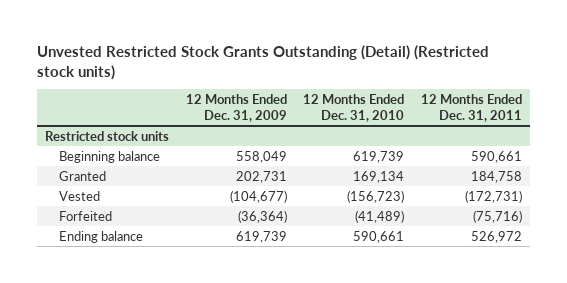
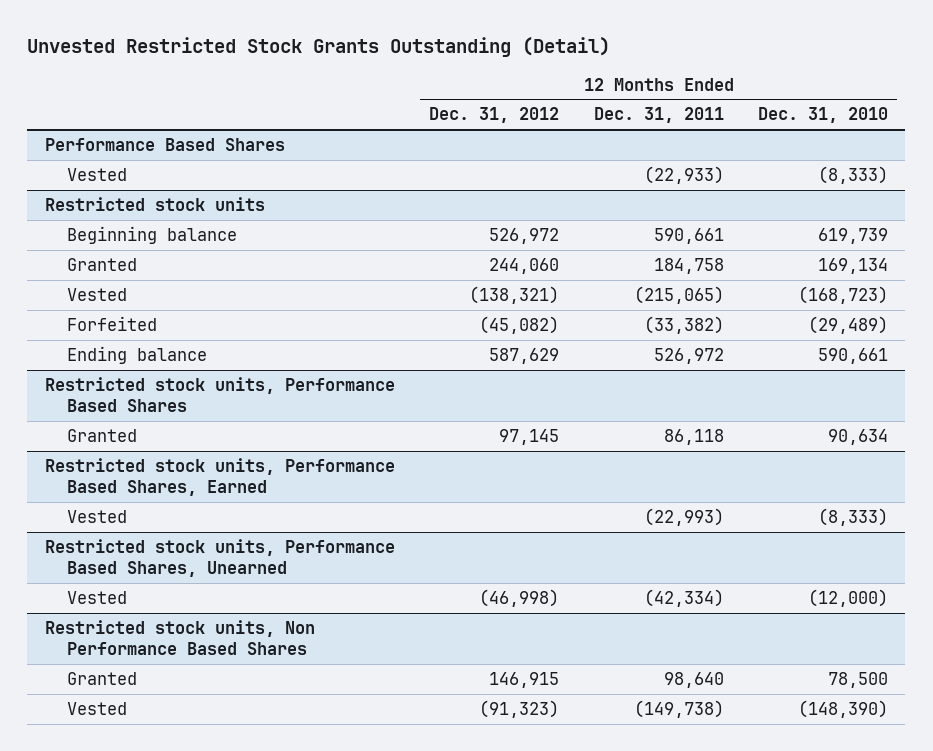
- Unvested Restricted Stock Grants Outstanding (Detail) (Restricted stock units)
+ Unvested Restricted Stock Grants Outstanding (Detail)
- | 12 Months Ended Dec. 31, 2009 | 12 Months Ended Dec. 31, 2010 | 12 Months Ended Dec. 31, 2011
+ | 12 Months Ended Dec. 31, 2012 | 12 Months Ended Dec. 31, 2011 | 12 Months Ended Dec. 31, 2010
+ Performance Based Shares
+ Vested | | (22,933) | (8,333)
@ Restricted stock units
- Vested | (104,677) | (156,723) | (172,731)
- Forfeited | (36,364) | (41,489) | (75,716)
+ Vested | (138,321) | (215,065) | (168,723)
+ Forfeited | (45,082) | (33,382) | (29,489)
+ Restricted stock units, Performance Based Shares
+ Granted | 97,145 | 86,118 | 90,634
+ Restricted stock units, Performance Based Shares, Earned
+ Vested | | (22,993) | (8,333)
+ Restricted stock units, Performance Based Shares, Unearned
+ Vested | (46,998) | (42,334) | (12,000)
+ Restricted stock units, Non Performance Based Shares
+ Granted | 146,915 | 98,640 | 78,500
+ Vested | (91,323) | (149,738) | (148,390)

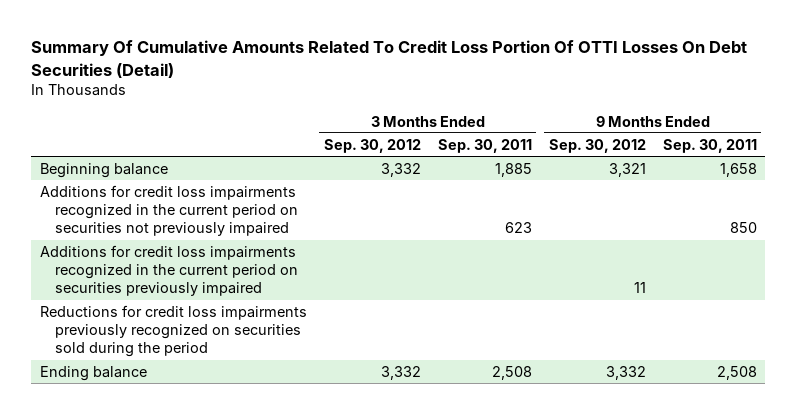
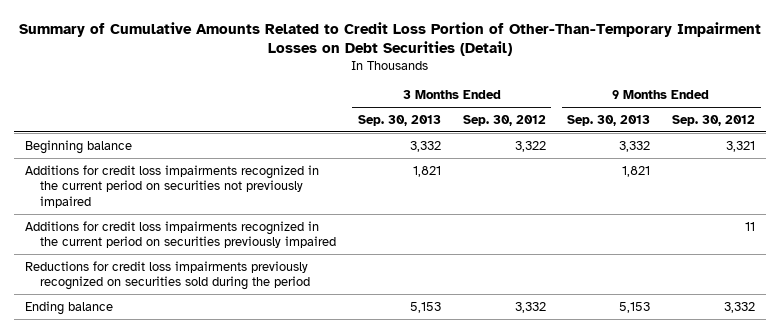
- Summary Of Cumulative Amounts Related To Credit Loss Portion Of OTTI Losses On Debt Securities (Detail)
+ Summary of Cumulative Amounts Related to Credit Loss Portion of Other-Than-Temporary Impairment Losses on Debt Securities (Detail)
- | 3 Months Ended Sep. 30, 2012 | 3 Months Ended Sep. 30, 2011 | 9 Months Ended Sep. 30, 2012 | 9 Months Ended Sep. 30, 2011
+ | 3 Months Ended Sep. 30, 2013 | 3 Months Ended Sep. 30, 2012 | 9 Months Ended Sep. 30, 2013 | 9 Months Ended Sep. 30, 2012
- Beginning balance | 3,332 | 1,885 | 3,321 | 1,658
+ Beginning balance | 3,332 | 3,322 | 3,332 | 3,321

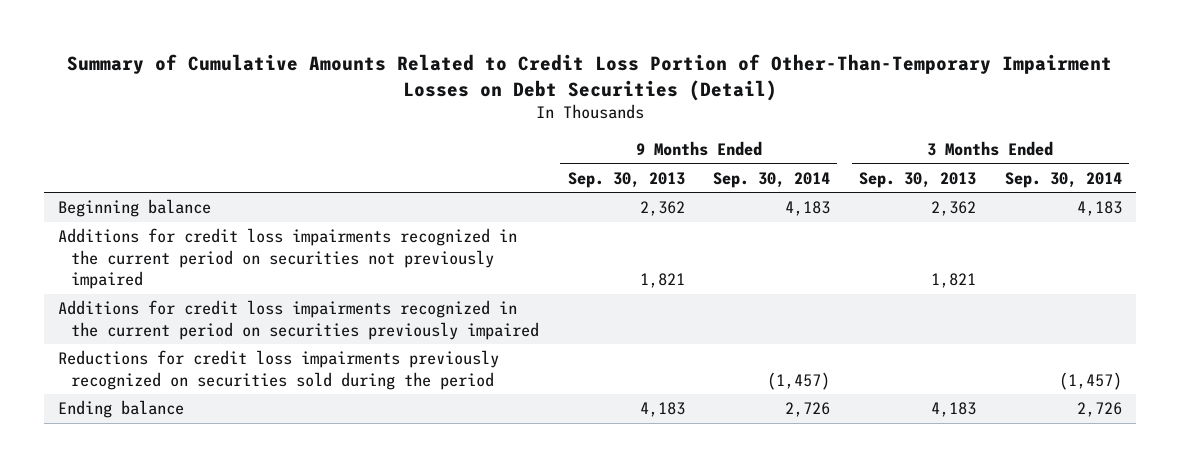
- | 3 Months Ended Sep. 30, 2013 | 3 Months Ended Sep. 30, 2012 | 9 Months Ended Sep. 30, 2013 | 9 Months Ended Sep. 30, 2012
+ | 9 Months Ended Sep. 30, 2013 | 9 Months Ended Sep. 30, 2014 | 3 Months Ended Sep. 30, 2013 | 3 Months Ended Sep. 30, 2014
- Beginning balance | 3,332 | 3,322 | 3,332 | 3,321
+ Beginning balance | 2,362 | 4,183 | 2,362 | 4,183
- Ending balance | 5,153 | 3,332 | 5,153 | 3,332
+ Ending balance | 4,183 | 2,726 | 4,183 | 2,726

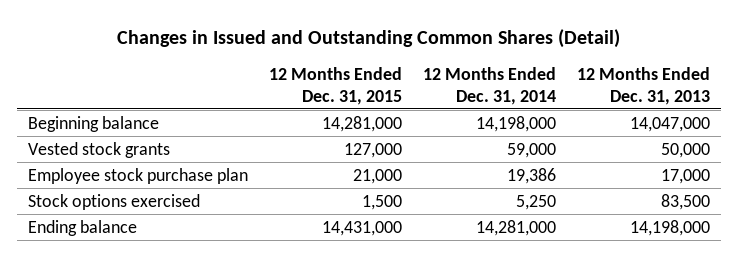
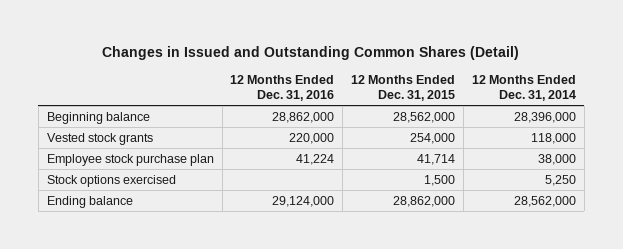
- | 12 Months Ended Dec. 31, 2015 | 12 Months Ended Dec. 31, 2014 | 12 Months Ended Dec. 31, 2013
+ | 12 Months Ended Dec. 31, 2016 | 12 Months Ended Dec. 31, 2015 | 12 Months Ended Dec. 31, 2014
- Beginning balance | 14,281,000 | 14,198,000 | 14,047,000
- Vested stock grants | 127,000 | 59,000 | 50,000
- Employee stock purchase plan | 21,000 | 19,386 | 17,000
+ Beginning balance | 28,862,000 | 28,562,000 | 28,396,000
+ Vested stock grants | 220,000 | 254,000 | 118,000
+ Employee stock purchase plan | 41,224 | 41,714 | 38,000
- Ending balance | 14,431,000 | 14,281,000 | 14,198,000
+ Ending balance | 29,124,000 | 28,862,000 | 28,562,000

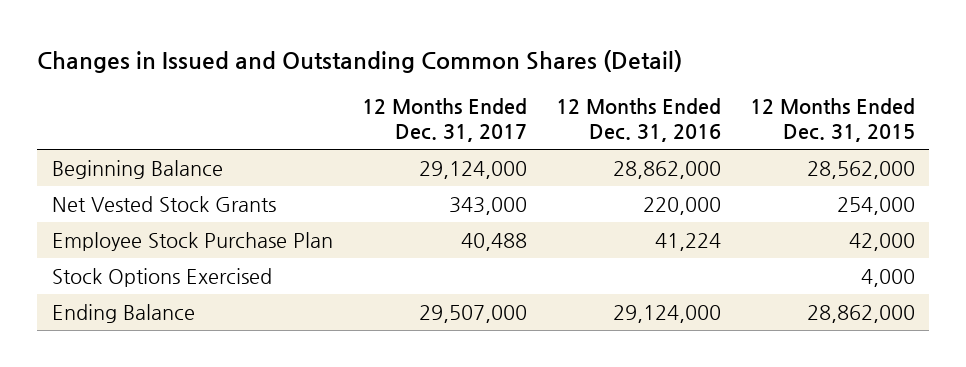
- | 12 Months Ended Dec. 31, 2016 | 12 Months Ended Dec. 31, 2015 | 12 Months Ended Dec. 31, 2014
+ | 12 Months Ended Dec. 31, 2017 | 12 Months Ended Dec. 31, 2016 | 12 Months Ended Dec. 31, 2015
- Beginning balance | 28,862,000 | 28,562,000 | 28,396,000
- Vested stock grants | 220,000 | 254,000 | 118,000
- Employee stock purchase plan | 41,224 | 41,714 | 38,000
- Stock options exercised | | 1,500 | 5,250
- Ending balance | 29,124,000 | 28,862,000 | 28,562,000
+ Beginning Balance | 29,124,000 | 28,862,000 | 28,562,000
+ Net Vested Stock Grants | 343,000 | 220,000 | 254,000
+ Employee Stock Purchase Plan | 40,488 | 41,224 | 42,000
+ Stock Options Exercised | | | 4,000
+ Ending Balance | 29,507,000 | 29,124,000 | 28,862,000

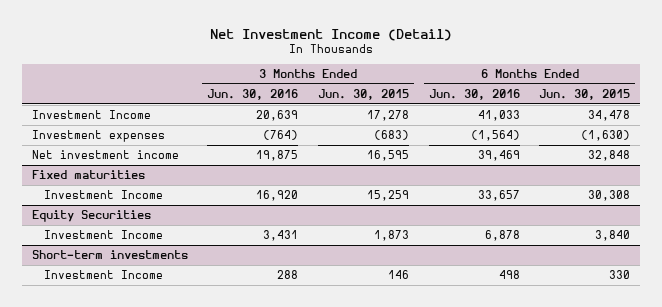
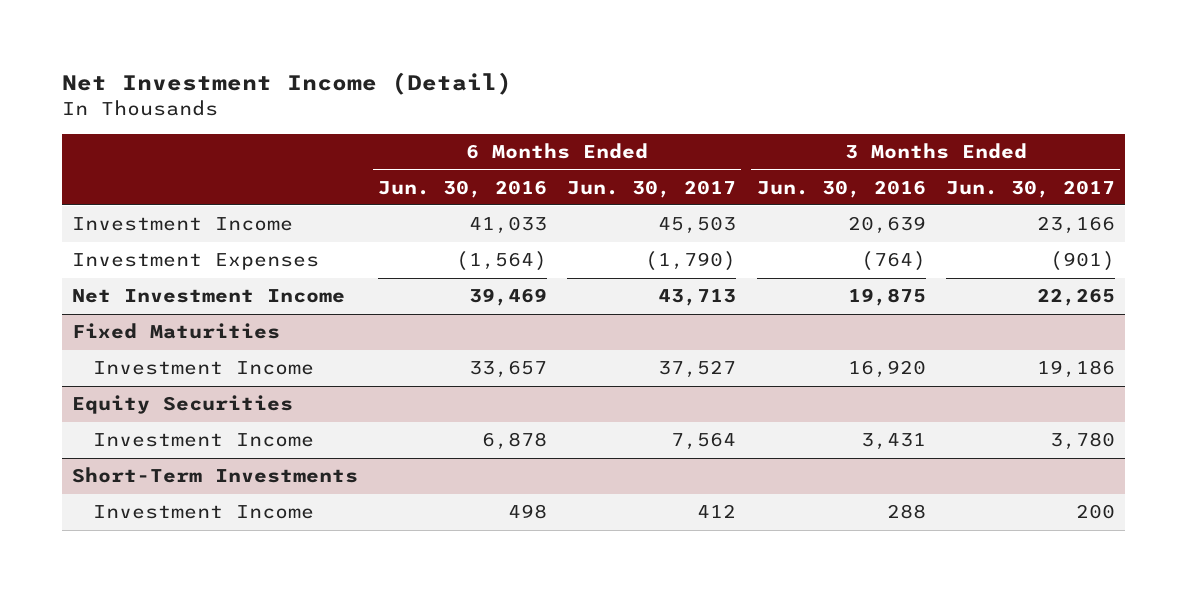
- | 3 Months Ended Jun. 30, 2016 | 3 Months Ended Jun. 30, 2015 | 6 Months Ended Jun. 30, 2016 | 6 Months Ended Jun. 30, 2015
+ | 6 Months Ended Jun. 30, 2016 | 6 Months Ended Jun. 30, 2017 | 3 Months Ended Jun. 30, 2016 | 3 Months Ended Jun. 30, 2017
- Investment expenses | (764) | (683) | (1,564) | (1,630)
- Net investment income | 19,875 | 16,595 | 39,469 | 32,848
- Fixed maturities
+ Investment Expenses | (1,564) | (1,790) | (764) | (901)
+ Net Investment Income | 39,469 | 43,713 | 19,875 | 22,265
+ Fixed Maturities
- Short-term investments
+ Short-Term Investments

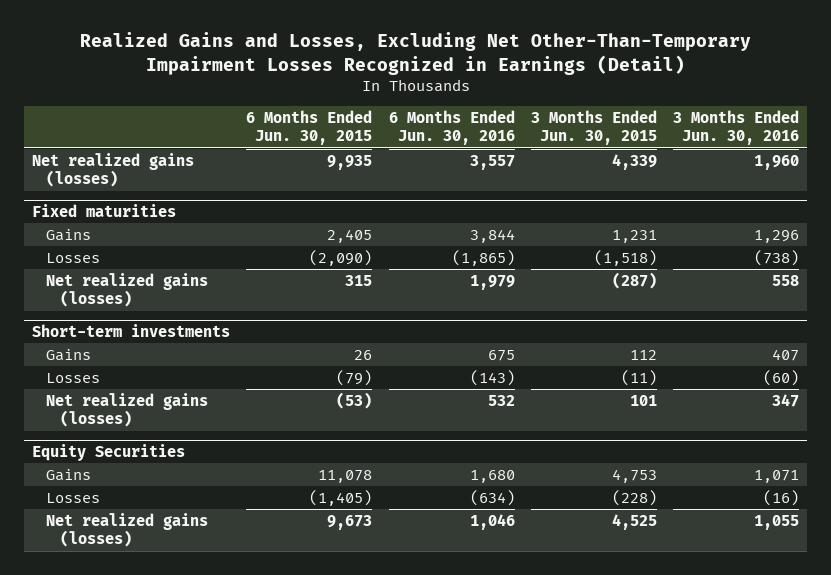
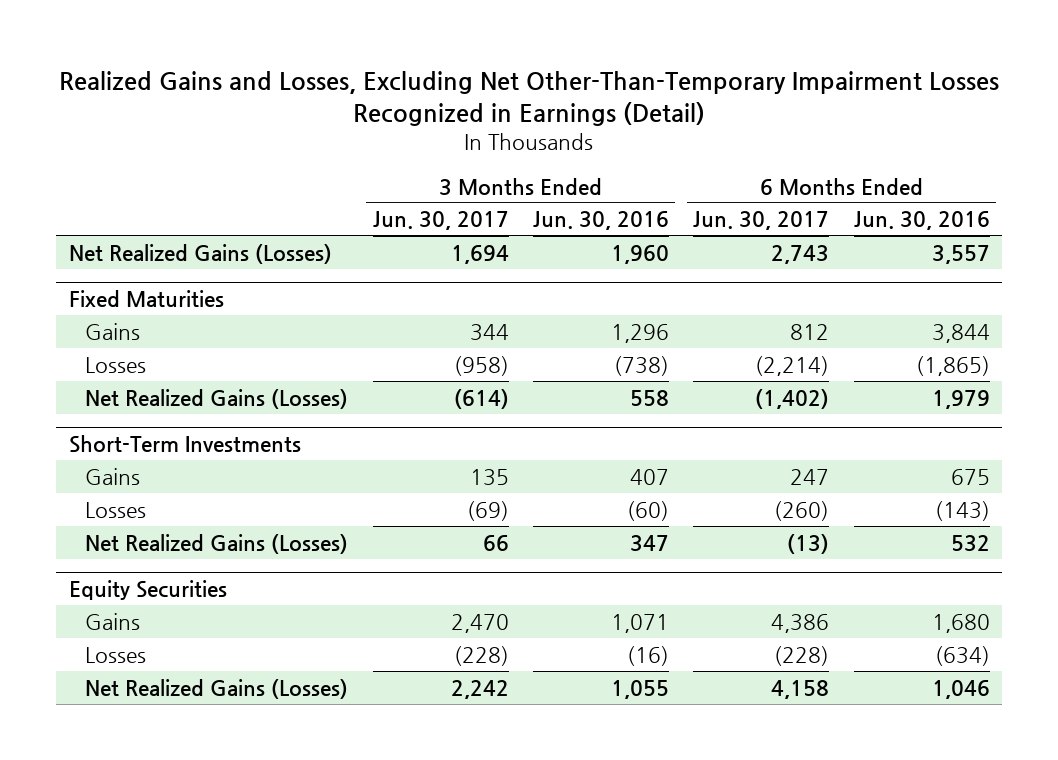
- | 6 Months Ended Jun. 30, 2015 | 6 Months Ended Jun. 30, 2016 | 3 Months Ended Jun. 30, 2015 | 3 Months Ended Jun. 30, 2016
+ | 3 Months Ended Jun. 30, 2017 | 3 Months Ended Jun. 30, 2016 | 6 Months Ended Jun. 30, 2017 | 6 Months Ended Jun. 30, 2016
- Net realized gains (losses) | 9,935 | 3,557 | 4,339 | 1,960
- Fixed maturities
+ Net Realized Gains (Losses) | 1,694 | 1,960 | 2,743 | 3,557
+ Fixed Maturities
- Net realized gains (losses) | 315 | 1,979 | (287) | 558
- Short-term investments
+ Net Realized Gains (Losses) | (614) | 558 | (1,402) | 1,979
+ Short-Term Investments
- Net realized gains (losses) | (53) | 532 | 101 | 347
+ Net Realized Gains (Losses) | 66 | 347 | (13) | 532
@ Equity Securities
- Net realized gains (losses) | 9,673 | 1,046 | 4,525 | 1,055
+ Net Realized Gains (Losses) | 2,242 | 1,055 | 4,158 | 1,046

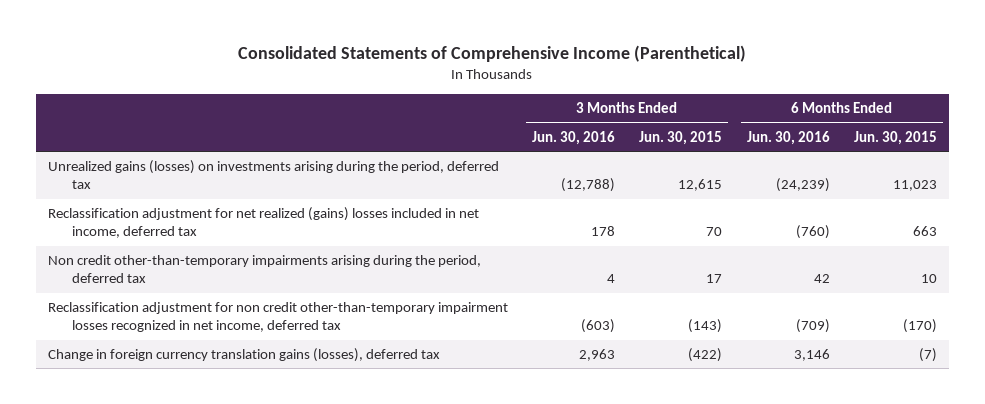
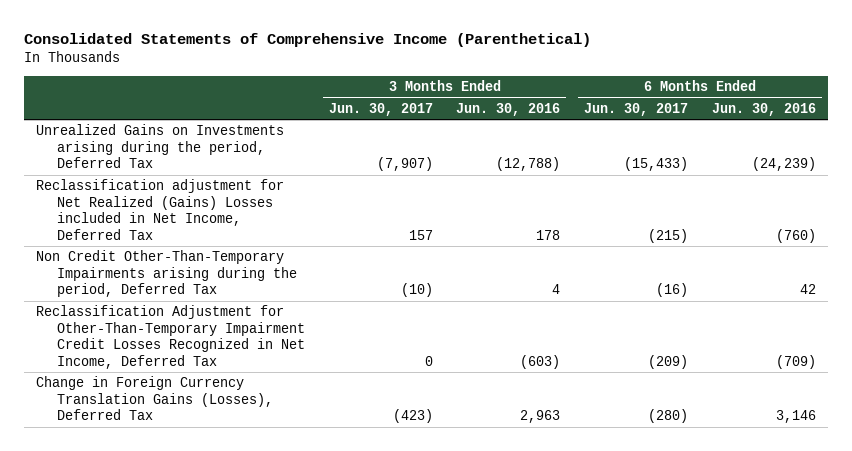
- | 3 Months Ended Jun. 30, 2016 | 3 Months Ended Jun. 30, 2015 | 6 Months Ended Jun. 30, 2016 | 6 Months Ended Jun. 30, 2015
+ | 3 Months Ended Jun. 30, 2017 | 3 Months Ended Jun. 30, 2016 | 6 Months Ended Jun. 30, 2017 | 6 Months Ended Jun. 30, 2016
- Unrealized gains (losses) on investments arising during the period, deferred tax | (12,788) | 12,615 | (24,239) | 11,023
- Reclassification adjustment for net realized (gains) losses included in net income, deferred tax | 178 | 70 | (760) | 663
- Non credit other-than-temporary impairments arising during the period, deferred tax | 4 | 17 | 42 | 10
- Reclassification adjustment for non credit other-than-temporary impairment losses recognized in net income, deferred tax | (603) | (143) | (709) | (170)
- Change in foreign currency translation gains (losses), deferred tax | 2,963 | (422) | 3,146 | (7)
+ Unrealized Gains on Investments arising during the period, Deferred Tax | (7,907) | (12,788) | (15,433) | (24,239)
+ Reclassification adjustment for Net Realized (Gains) Losses included in Net Income, Deferred Tax | 157 | 178 | (215) | (760)
+ Non Credit Other-Than-Temporary Impairments arising during the period, Deferred Tax | (10) | 4 | (16) | 42
+ Reclassification Adjustment for Other-Than-Temporary Impairment Credit Losses Recognized in Net Income, Deferred Tax | 0 | (603) | (209) | (709)
+ Change in Foreign Currency Translation Gains (Losses), Deferred Tax | (423) | 2,963 | (280) | 3,146

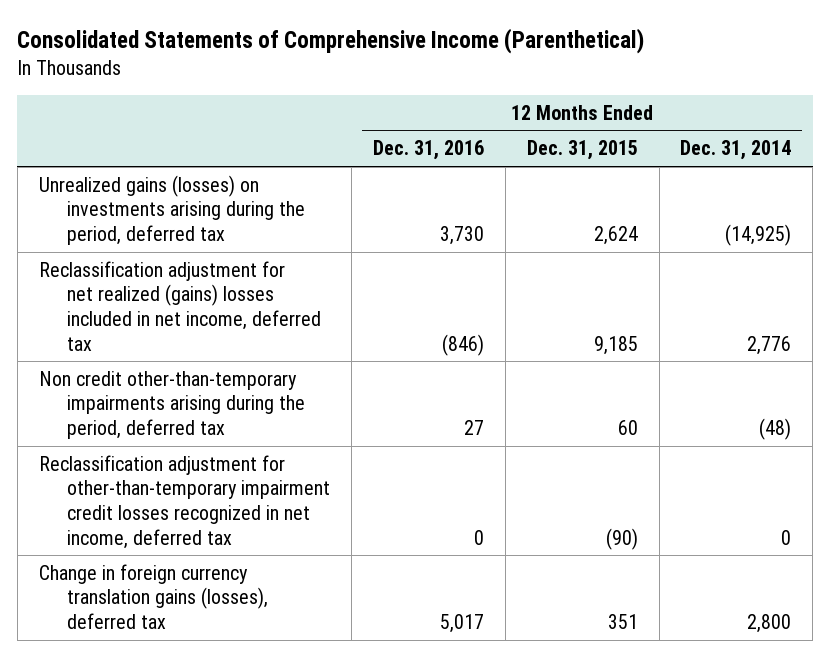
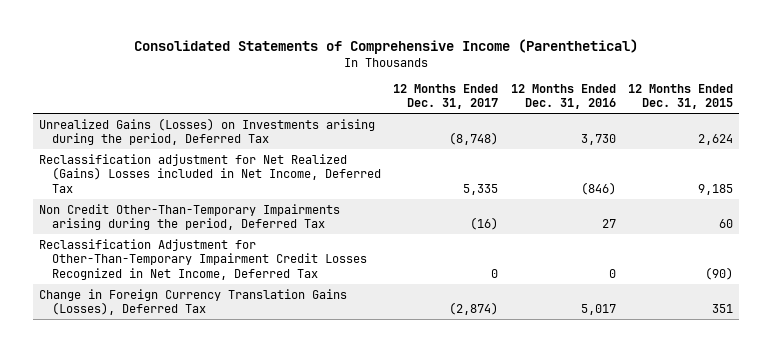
- | 12 Months Ended Dec. 31, 2016 | 12 Months Ended Dec. 31, 2015 | 12 Months Ended Dec. 31, 2014
+ | 12 Months Ended Dec. 31, 2017 | 12 Months Ended Dec. 31, 2016 | 12 Months Ended Dec. 31, 2015
- Unrealized gains (losses) on investments arising during the period, deferred tax | 3,730 | 2,624 | (14,925)
- Reclassification adjustment for net realized (gains) losses included in net income, deferred tax | (846) | 9,185 | 2,776
- Non credit other-than-temporary impairments arising during the period, deferred tax | 27 | 60 | (48)
- Reclassification adjustment for other-than-temporary impairment credit losses recognized in net income, deferred tax | 0 | (90) | 0
- Change in foreign currency translation gains (losses), deferred tax | 5,017 | 351 | 2,800
+ Unrealized Gains (Losses) on Investments arising during the period, Deferred Tax | (8,748) | 3,730 | 2,624
+ Reclassification adjustment for Net Realized (Gains) Losses included in Net Income, Deferred Tax | 5,335 | (846) | 9,185
+ Non Credit Other-Than-Temporary Impairments arising during the period, Deferred Tax | (16) | 27 | 60
+ Reclassification Adjustment for Other-Than-Temporary Impairment Credit Losses Recognized in Net Income, Deferred Tax | 0 | 0 | (90)
+ Change in Foreign Currency Translation Gains (Losses), Deferred Tax | (2,874) | 5,017 | 351

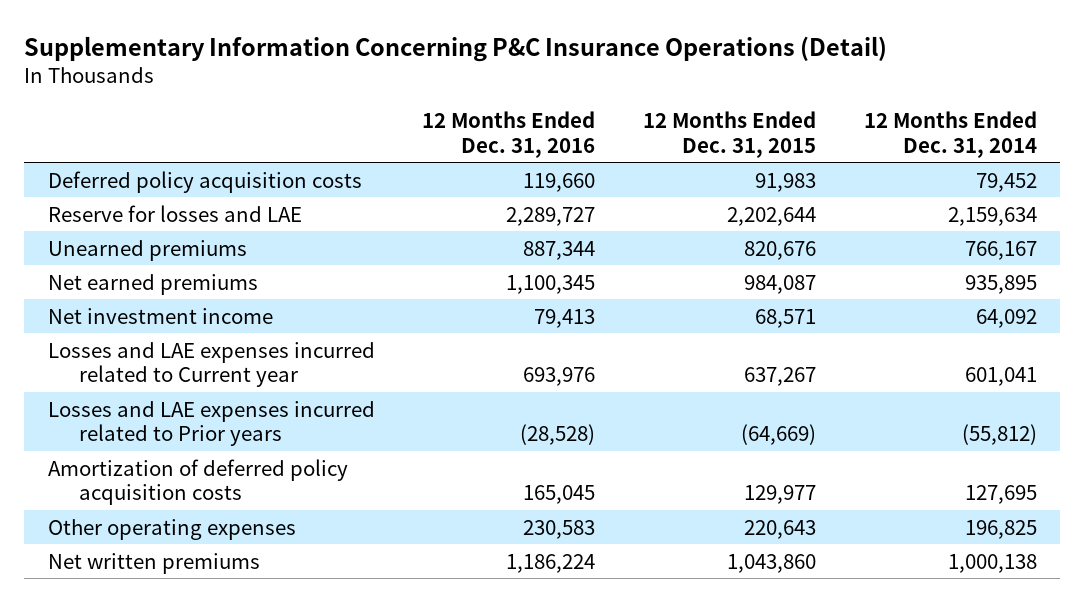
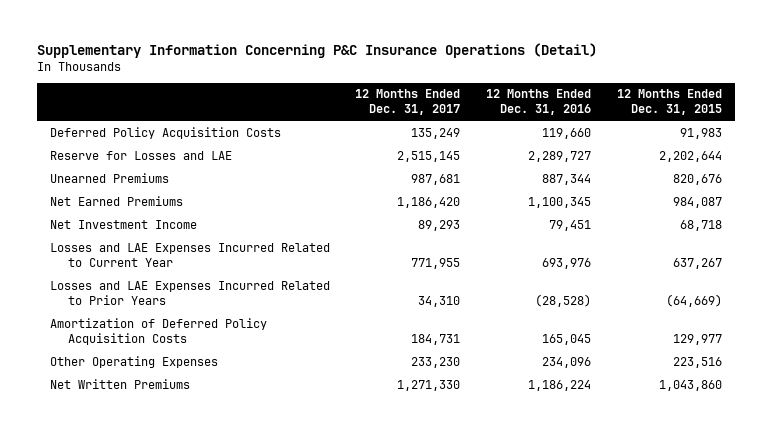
- | 12 Months Ended Dec. 31, 2016 | 12 Months Ended Dec. 31, 2015 | 12 Months Ended Dec. 31, 2014
+ | 12 Months Ended Dec. 31, 2017 | 12 Months Ended Dec. 31, 2016 | 12 Months Ended Dec. 31, 2015
- Deferred policy acquisition costs | 119,660 | 91,983 | 79,452
- Reserve for losses and LAE | 2,289,727 | 2,202,644 | 2,159,634
- Unearned premiums | 887,344 | 820,676 | 766,167
- Net earned premiums | 1,100,345 | 984,087 | 935,895
- Net investment income | 79,413 | 68,571 | 64,092
- Losses and LAE expenses incurred related to Current year | 693,976 | 637,267 | 601,041
- Losses and LAE expenses incurred related to Prior years | (28,528) | (64,669) | (55,812)
- Amortization of deferred policy acquisition costs | 165,045 | 129,977 | 127,695
- Other operating expenses | 230,583 | 220,643 | 196,825
- Net written premiums | 1,186,224 | 1,043,860 | 1,000,138
+ Deferred Policy Acquisition Costs | 135,249 | 119,660 | 91,983
+ Reserve for Losses and LAE | 2,515,145 | 2,289,727 | 2,202,644
+ Unearned Premiums | 987,681 | 887,344 | 820,676
+ Net Earned Premiums | 1,186,420 | 1,100,345 | 984,087
+ Net Investment Income | 89,293 | 79,451 | 68,718
+ Losses and LAE Expenses Incurred Related to Current Year | 771,955 | 693,976 | 637,267
+ Losses and LAE Expenses Incurred Related to Prior Years | 34,310 | (28,528) | (64,669)
+ Amortization of Deferred Policy Acquisition Costs | 184,731 | 165,045 | 129,977
+ Other Operating Expenses | 233,230 | 234,096 | 223,516
+ Net Written Premiums | 1,271,330 | 1,186,224 | 1,043,860

